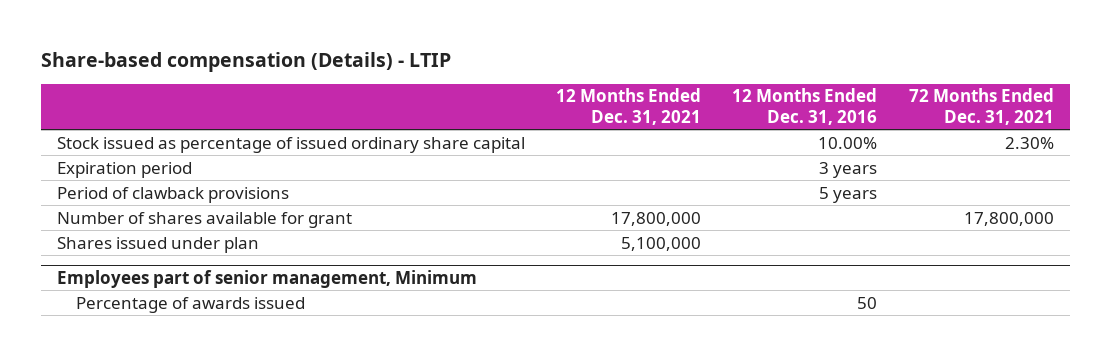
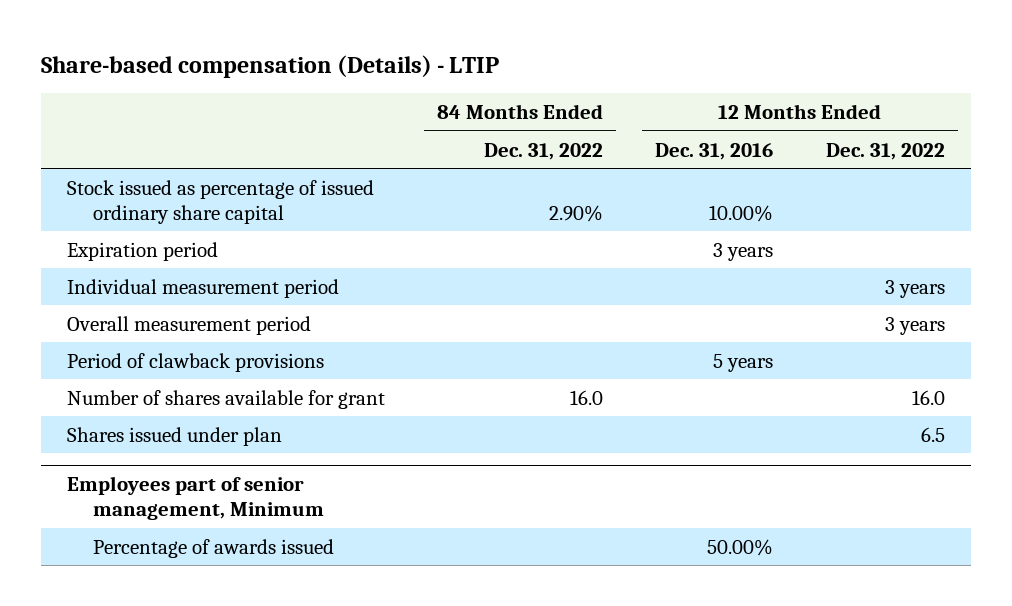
- | 12 Months Ended Dec. 31, 2021 | 12 Months Ended Dec. 31, 2016 | 72 Months Ended Dec. 31, 2021
+ | 84 Months Ended Dec. 31, 2022 | 12 Months Ended Dec. 31, 2016 | 12 Months Ended Dec. 31, 2022
+ Individual measurement period | | | 3 years
+ Overall measurement period | | | 3 years
@ Employees part of senior management, Minimum
- Percentage of awards issued | | 50 |
+ Percentage of awards issued | | 50.00% |

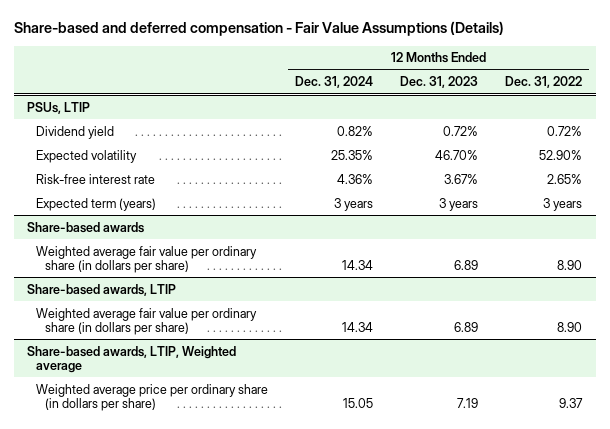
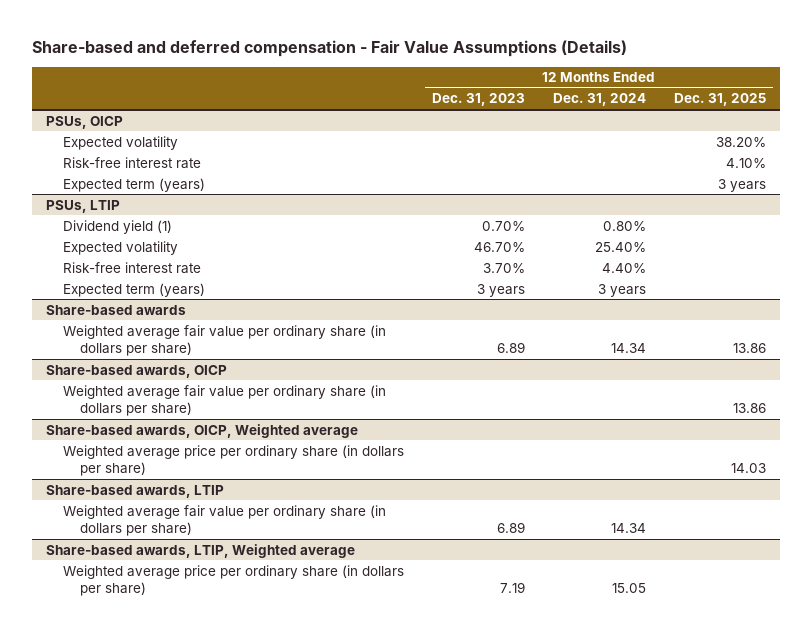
- | 12 Months Ended Dec. 31, 2024 | 12 Months Ended Dec. 31, 2023 | 12 Months Ended Dec. 31, 2022
+ | 12 Months Ended Dec. 31, 2023 | 12 Months Ended Dec. 31, 2024 | 12 Months Ended Dec. 31, 2025
+ PSUs, OICP
+ Expected volatility | | | 38.20%
+ Risk-free interest rate | | | 4.10%
+ Expected term (years) | | | 3 years
@ PSUs, LTIP
- Dividend yield | 0.82% | 0.72% | 0.72%
- Expected volatility | 25.35% | 46.70% | 52.90%
- Risk-free interest rate | 4.36% | 3.67% | 2.65%
+ Dividend yield (1) | 0.70% | 0.80% |
+ Expected volatility | 46.70% | 25.40% |
+ Risk-free interest rate | 3.70% | 4.40% |
+ Share-based awards, OICP
+ Weighted average fair value per ordinary share (in dollars per share) | | | 13.86
+ Share-based awards, OICP, Weighted average
+ Weighted average price per ordinary share (in dollars per share) | | | 14.03

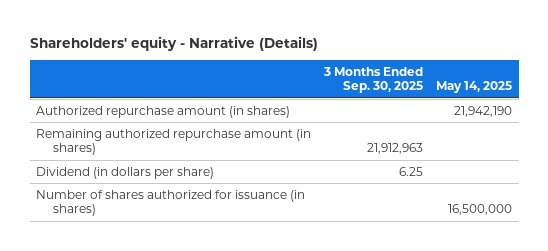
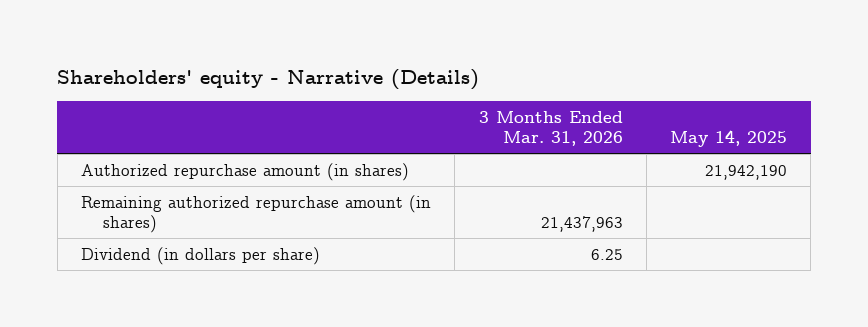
- | 3 Months Ended Sep. 30, 2025 | May 14, 2025
+ | 3 Months Ended Mar. 31, 2026 | May 14, 2025
- Number of shares authorized for issuance (in shares) | | 16,500,000

